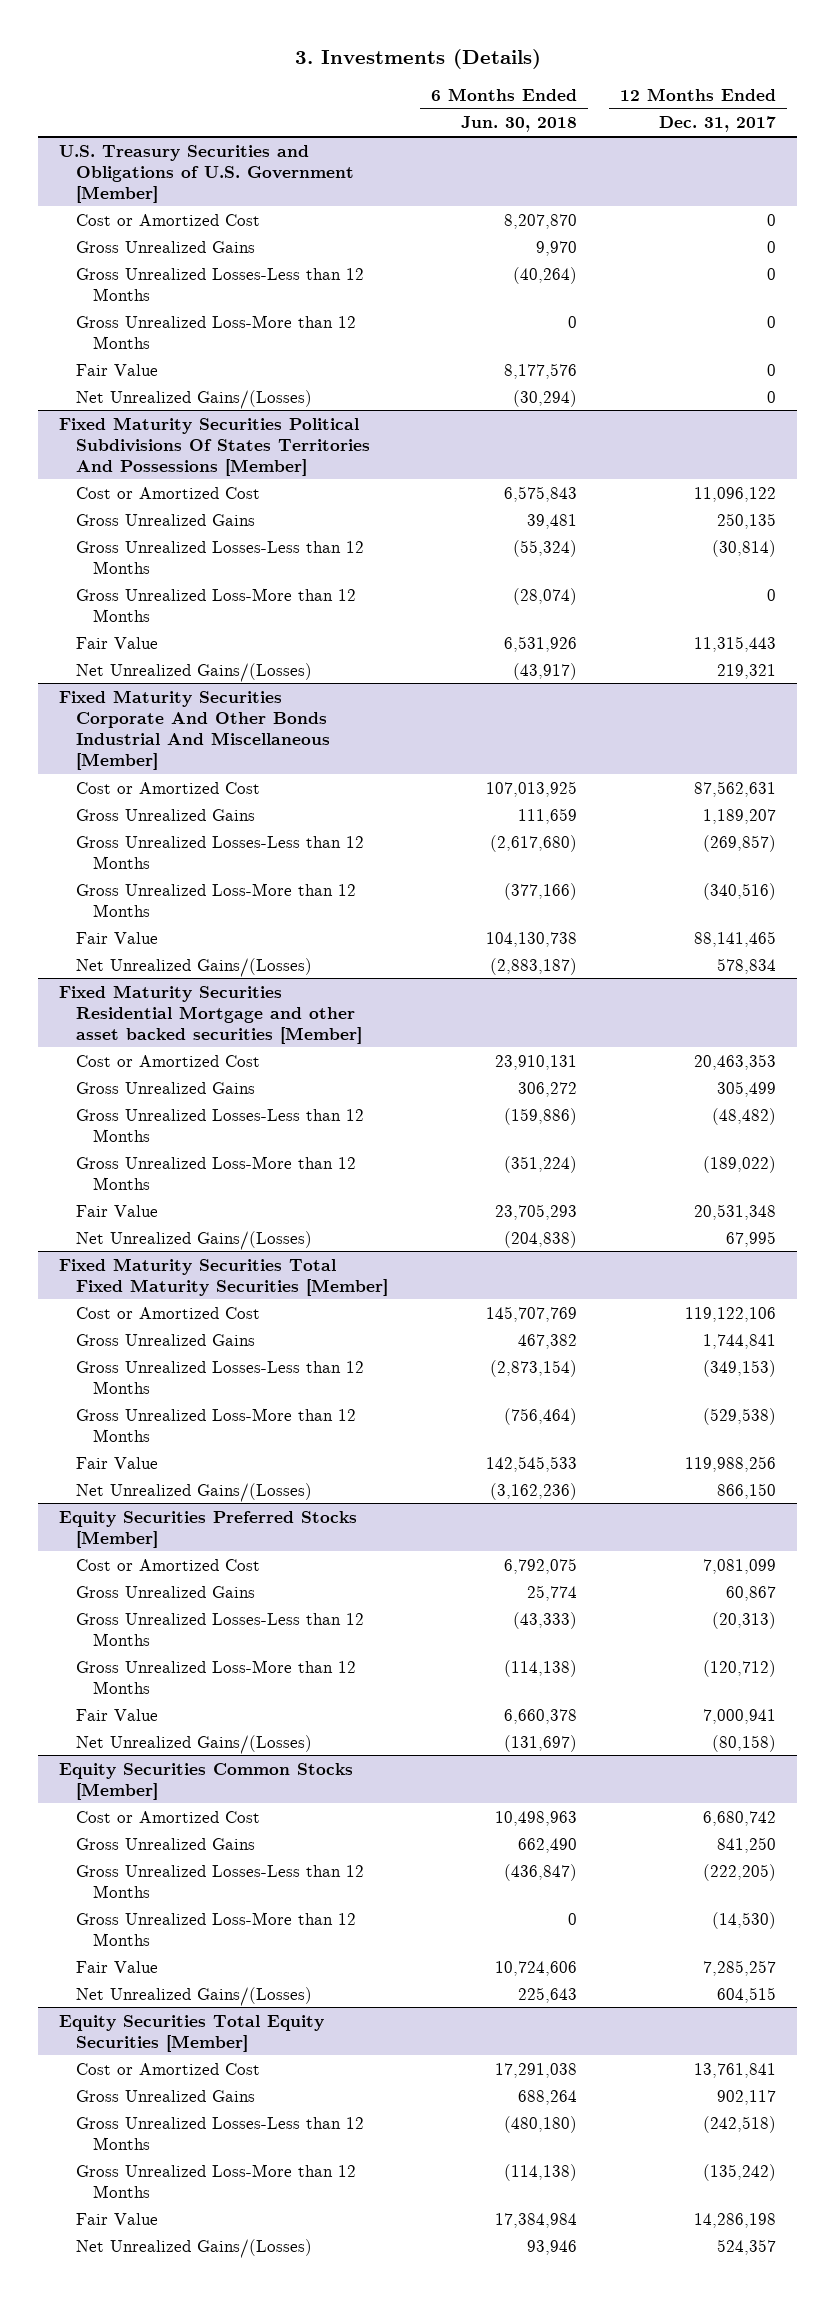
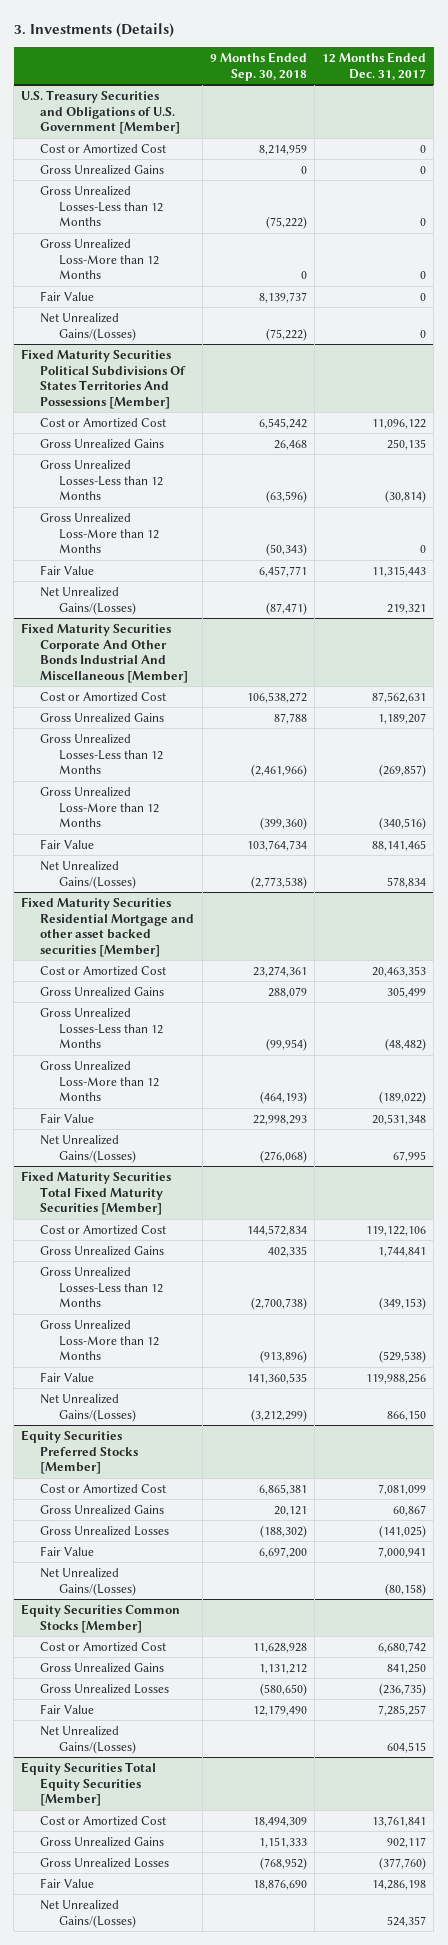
- | 6 Months Ended Jun. 30, 2018 | 12 Months Ended Dec. 31, 2017
+ | 9 Months Ended Sep. 30, 2018 | 12 Months Ended Dec. 31, 2017
@ Equity Securities Preferred Stocks [Member]
- Gross Unrealized Losses-Less than 12 Months | (43,333) | (20,313)
- Gross Unrealized Loss-More than 12 Months | (114,138) | (120,712)
+ Gross Unrealized Losses | (188,302) | (141,025)
@ Equity Securities Common Stocks [Member]
- Gross Unrealized Losses-Less than 12 Months | (436,847) | (222,205)
- Gross Unrealized Loss-More than 12 Months | 0 | (14,530)
+ Gross Unrealized Losses | (580,650) | (236,735)
@ Equity Securities Total Equity Securities [Member]
- Gross Unrealized Losses-Less than 12 Months | (480,180) | (242,518)
- Gross Unrealized Loss-More than 12 Months | (114,138) | (135,242)
+ Gross Unrealized Losses | (768,952) | (377,760)

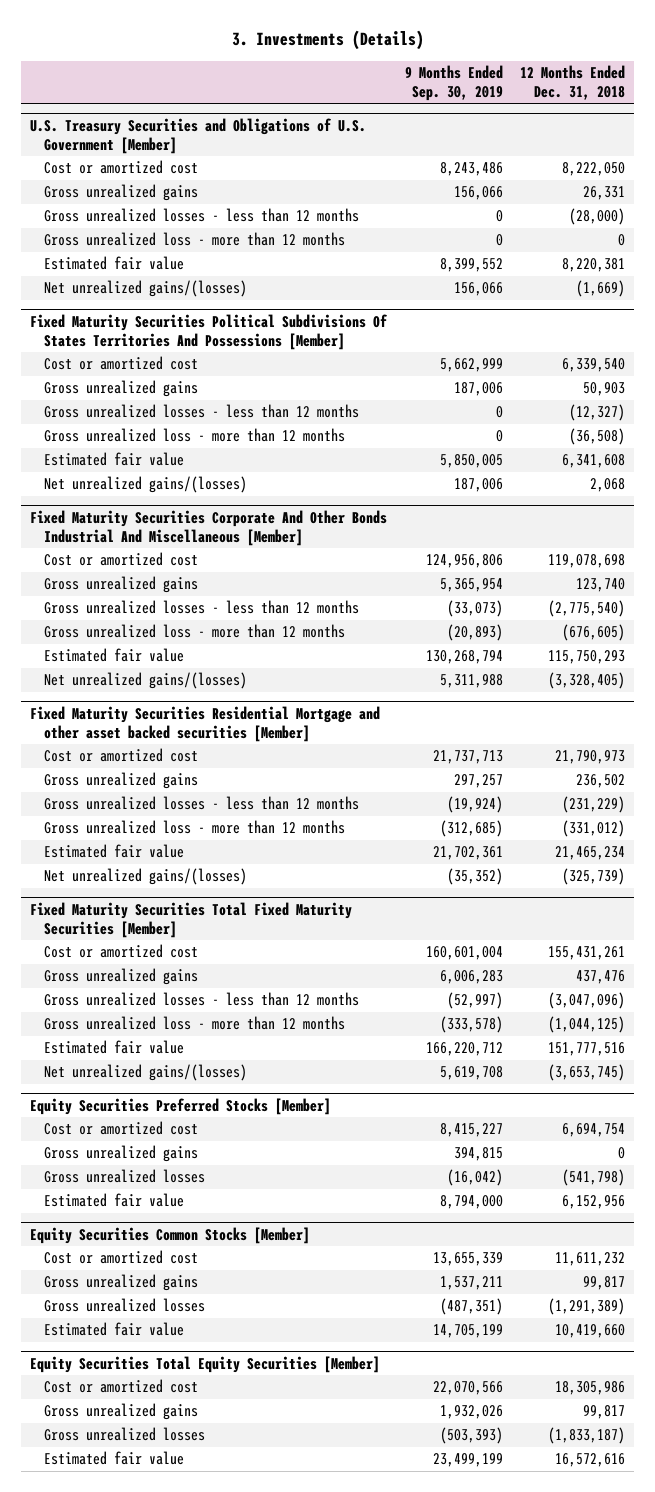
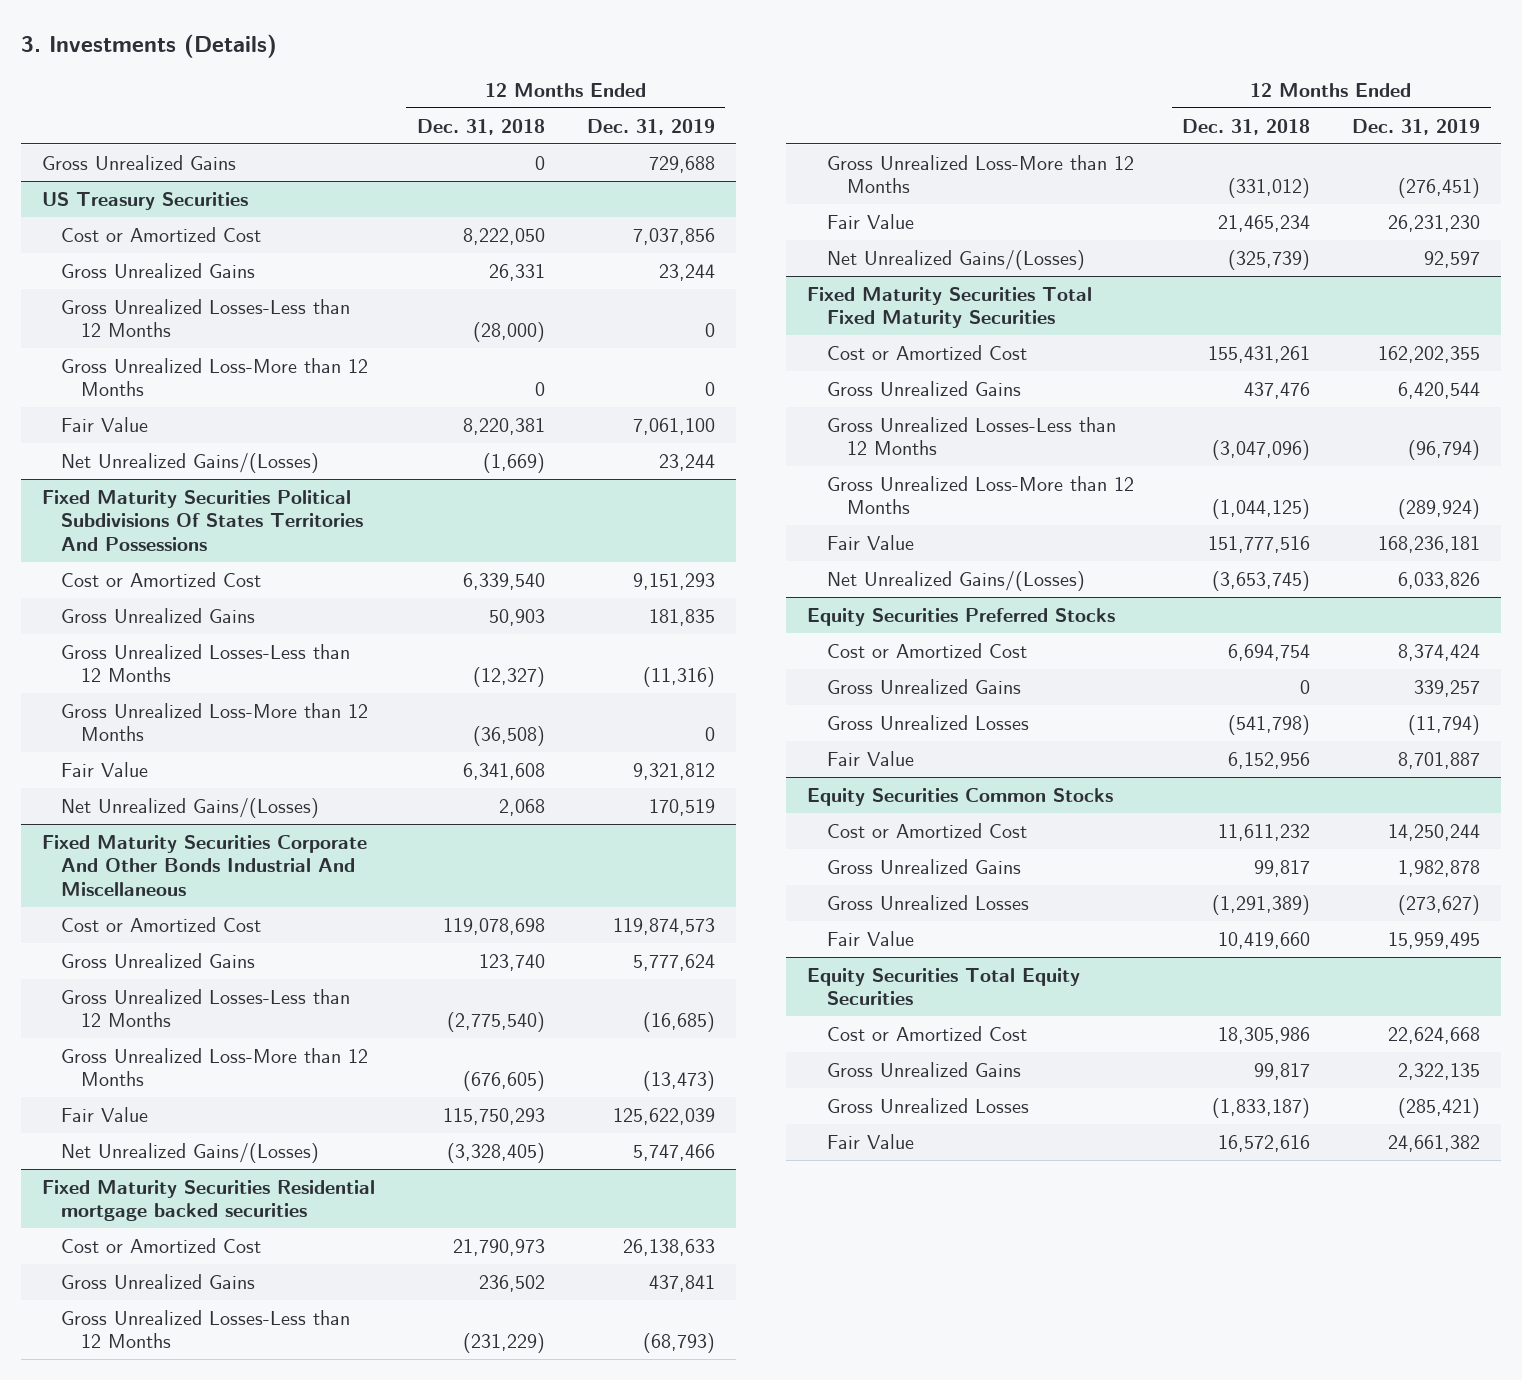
- | 9 Months Ended Sep. 30, 2019 | 12 Months Ended Dec. 31, 2018
+ | 12 Months Ended Dec. 31, 2018 | 12 Months Ended Dec. 31, 2019
- U.S. Treasury Securities and Obligations of U.S. Government [Member]
- Cost or amortized cost | 8,243,486 | 8,222,050
- Gross unrealized gains | 156,066 | 26,331
- Gross unrealized losses - less than 12 months | 0 | (28,000)
- Gross unrealized loss - more than 12 months | 0 | 0
- Estimated fair value | 8,399,552 | 8,220,381
- Net unrealized gains/(losses) | 156,066 | (1,669)
- Fixed Maturity Securities Political Subdivisions Of States Territories And Possessions [Member]
- Cost or amortized cost | 5,662,999 | 6,339,540
- Gross unrealized gains | 187,006 | 50,903
- Gross unrealized losses - less than 12 months | 0 | (12,327)
- Gross unrealized loss - more than 12 months | 0 | (36,508)
- Estimated fair value | 5,850,005 | 6,341,608
- Net unrealized gains/(losses) | 187,006 | 2,068
- Fixed Maturity Securities Corporate And Other Bonds Industrial And Miscellaneous [Member]
- Cost or amortized cost | 124,956,806 | 119,078,698
- Gross unrealized gains | 5,365,954 | 123,740
- Gross unrealized losses - less than 12 months | (33,073) | (2,775,540)
- Gross unrealized loss - more than 12 months | (20,893) | (676,605)
- Estimated fair value | 130,268,794 | 115,750,293
- Net unrealized gains/(losses) | 5,311,988 | (3,328,405)
- Fixed Maturity Securities Residential Mortgage and other asset backed securities [Member]
- Cost or amortized cost | 21,737,713 | 21,790,973
- Gross unrealized gains | 297,257 | 236,502
- Gross unrealized losses - less than 12 months | (19,924) | (231,229)
- Gross unrealized loss - more than 12 months | (312,685) | (331,012)
- Estimated fair value | 21,702,361 | 21,465,234
- Net unrealized gains/(losses) | (35,352) | (325,739)
- Fixed Maturity Securities Total Fixed Maturity Securities [Member]
- Cost or amortized cost | 160,601,004 | 155,431,261
- Gross unrealized gains | 6,006,283 | 437,476
- Gross unrealized losses - less than 12 months | (52,997) | (3,047,096)
- Gross unrealized loss - more than 12 months | (333,578) | (1,044,125)
- Estimated fair value | 166,220,712 | 151,777,516
- Net unrealized gains/(losses) | 5,619,708 | (3,653,745)
- Equity Securities Preferred Stocks [Member]
- Cost or amortized cost | 8,415,227 | 6,694,754
- Gross unrealized gains | 394,815 | 0
- Gross unrealized losses | (16,042) | (541,798)
- Estimated fair value | 8,794,000 | 6,152,956
- Equity Securities Common Stocks [Member]
- Cost or amortized cost | 13,655,339 | 11,611,232
- Gross unrealized gains | 1,537,211 | 99,817
- Gross unrealized losses | (487,351) | (1,291,389)
- Estimated fair value | 14,705,199 | 10,419,660
- Equity Securities Total Equity Securities [Member]
- Cost or amortized cost | 22,070,566 | 18,305,986
- Gross unrealized gains | 1,932,026 | 99,817
- Gross unrealized losses | (503,393) | (1,833,187)
- Estimated fair value | 23,499,199 | 16,572,616
+ Gross Unrealized Gains | 0 | 729,688
+ US Treasury Securities
+ Cost or Amortized Cost | 8,222,050 | 7,037,856
+ Gross Unrealized Gains | 26,331 | 23,244
+ Gross Unrealized Losses-Less than 12 Months | (28,000) | 0
+ Gross Unrealized Loss-More than 12 Months | 0 | 0
+ Fair Value | 8,220,381 | 7,061,100
+ Net Unrealized Gains/(Losses) | (1,669) | 23,244
+ Fixed Maturity Securities Political Subdivisions Of States Territories And Possessions
+ Cost or Amortized Cost | 6,339,540 | 9,151,293
+ Gross Unrealized Gains | 50,903 | 181,835
+ Gross Unrealized Losses-Less than 12 Months | (12,327) | (11,316)
+ Gross Unrealized Loss-More than 12 Months | (36,508) | 0
+ Fair Value | 6,341,608 | 9,321,812
+ Net Unrealized Gains/(Losses) | 2,068 | 170,519
+ Fixed Maturity Securities Corporate And Other Bonds Industrial And Miscellaneous
+ Cost or Amortized Cost | 119,078,698 | 119,874,573
+ Gross Unrealized Gains | 123,740 | 5,777,624
+ Gross Unrealized Losses-Less than 12 Months | (2,775,540) | (16,685)
+ Gross Unrealized Loss-More than 12 Months | (676,605) | (13,473)
+ Fair Value | 115,750,293 | 125,622,039
+ Net Unrealized Gains/(Losses) | (3,328,405) | 5,747,466
+ Fixed Maturity Securities Residential mortgage backed securities
+ Cost or Amortized Cost | 21,790,973 | 26,138,633
+ Gross Unrealized Gains | 236,502 | 437,841
+ Gross Unrealized Losses-Less than 12 Months | (231,229) | (68,793)
+ Gross Unrealized Loss-More than 12 Months | (331,012) | (276,451)
+ Fair Value | 21,465,234 | 26,231,230
+ Net Unrealized Gains/(Losses) | (325,739) | 92,597
+ Fixed Maturity Securities Total Fixed Maturity Securities
+ Cost or Amortized Cost | 155,431,261 | 162,202,355
+ Gross Unrealized Gains | 437,476 | 6,420,544
+ Gross Unrealized Losses-Less than 12 Months | (3,047,096) | (96,794)
+ Gross Unrealized Loss-More than 12 Months | (1,044,125) | (289,924)
+ Fair Value | 151,777,516 | 168,236,181
+ Net Unrealized Gains/(Losses) | (3,653,745) | 6,033,826
+ Equity Securities Preferred Stocks
+ Cost or Amortized Cost | 6,694,754 | 8,374,424
+ Gross Unrealized Gains | 0 | 339,257
+ Gross Unrealized Losses | (541,798) | (11,794)
+ Fair Value | 6,152,956 | 8,701,887
+ Equity Securities Common Stocks
+ Cost or Amortized Cost | 11,611,232 | 14,250,244
+ Gross Unrealized Gains | 99,817 | 1,982,878
+ Gross Unrealized Losses | (1,291,389) | (273,627)
+ Fair Value | 10,419,660 | 15,959,495
+ Equity Securities Total Equity Securities
+ Cost or Amortized Cost | 18,305,986 | 22,624,668
+ Gross Unrealized Gains | 99,817 | 2,322,135
+ Gross Unrealized Losses | (1,833,187) | (285,421)
+ Fair Value | 16,572,616 | 24,661,382

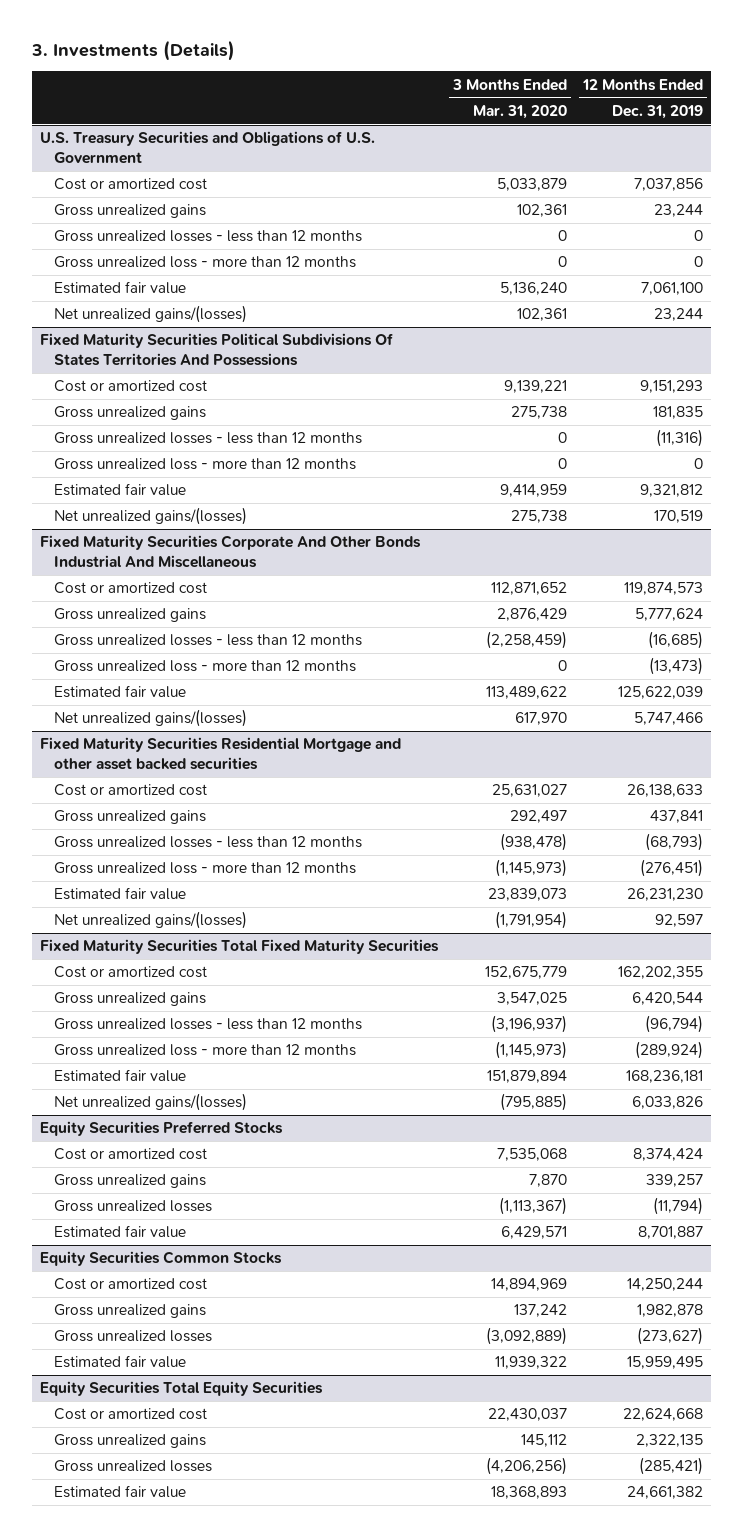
- | 12 Months Ended Dec. 31, 2018 | 12 Months Ended Dec. 31, 2019
+ | 3 Months Ended Mar. 31, 2020 | 12 Months Ended Dec. 31, 2019
- Gross Unrealized Gains | 0 | 729,688
- US Treasury Securities
- Cost or Amortized Cost | 8,222,050 | 7,037,856
- Gross Unrealized Gains | 26,331 | 23,244
- Gross Unrealized Losses-Less than 12 Months | (28,000) | 0
- Gross Unrealized Loss-More than 12 Months | 0 | 0
- Fair Value | 8,220,381 | 7,061,100
- Net Unrealized Gains/(Losses) | (1,669) | 23,244
+ U.S. Treasury Securities and Obligations of U.S. Government
+ Cost or amortized cost | 5,033,879 | 7,037,856
+ Gross unrealized gains | 102,361 | 23,244
+ Gross unrealized losses - less than 12 months | 0 | 0
+ Gross unrealized loss - more than 12 months | 0 | 0
+ Estimated fair value | 5,136,240 | 7,061,100
+ Net unrealized gains/(losses) | 102,361 | 23,244
@ Fixed Maturity Securities Political Subdivisions Of States Territories And Possessions
- Cost or Amortized Cost | 6,339,540 | 9,151,293
- Gross Unrealized Gains | 50,903 | 181,835
- Gross Unrealized Losses-Less than 12 Months | (12,327) | (11,316)
- Gross Unrealized Loss-More than 12 Months | (36,508) | 0
- Fair Value | 6,341,608 | 9,321,812
- Net Unrealized Gains/(Losses) | 2,068 | 170,519
+ Cost or amortized cost | 9,139,221 | 9,151,293
+ Gross unrealized gains | 275,738 | 181,835
+ Gross unrealized losses - less than 12 months | 0 | (11,316)
+ Gross unrealized loss - more than 12 months | 0 | 0
+ Estimated fair value | 9,414,959 | 9,321,812
+ Net unrealized gains/(losses) | 275,738 | 170,519
@ Fixed Maturity Securities Corporate And Other Bonds Industrial And Miscellaneous
- Cost or Amortized Cost | 119,078,698 | 119,874,573
- Gross Unrealized Gains | 123,740 | 5,777,624
- Gross Unrealized Losses-Less than 12 Months | (2,775,540) | (16,685)
- Gross Unrealized Loss-More than 12 Months | (676,605) | (13,473)
- Fair Value | 115,750,293 | 125,622,039
- Net Unrealized Gains/(Losses) | (3,328,405) | 5,747,466
- Fixed Maturity Securities Residential mortgage backed securities
- Cost or Amortized Cost | 21,790,973 | 26,138,633
- Gross Unrealized Gains | 236,502 | 437,841
- Gross Unrealized Losses-Less than 12 Months | (231,229) | (68,793)
- Gross Unrealized Loss-More than 12 Months | (331,012) | (276,451)
- Fair Value | 21,465,234 | 26,231,230
- Net Unrealized Gains/(Losses) | (325,739) | 92,597
@ Fixed Maturity Securities Corporate And Other Bonds Industrial And Miscellaneous
+ Cost or amortized cost | 112,871,652 | 119,874,573
+ Gross unrealized gains | 2,876,429 | 5,777,624
+ Gross unrealized losses - less than 12 months | (2,258,459) | (16,685)
+ Gross unrealized loss - more than 12 months | 0 | (13,473)
+ Estimated fair value | 113,489,622 | 125,622,039
+ Net unrealized gains/(losses) | 617,970 | 5,747,466
+ Fixed Maturity Securities Residential Mortgage and other asset backed securities
+ Cost or amortized cost | 25,631,027 | 26,138,633
+ Gross unrealized gains | 292,497 | 437,841
+ Gross unrealized losses - less than 12 months | (938,478) | (68,793)
+ Gross unrealized loss - more than 12 months | (1,145,973) | (276,451)
+ Estimated fair value | 23,839,073 | 26,231,230
+ Net unrealized gains/(losses) | (1,791,954) | 92,597
@ Fixed Maturity Securities Total Fixed Maturity Securities
- Cost or Amortized Cost | 155,431,261 | 162,202,355
- Gross Unrealized Gains | 437,476 | 6,420,544
- Gross Unrealized Losses-Less than 12 Months | (3,047,096) | (96,794)
- Gross Unrealized Loss-More than 12 Months | (1,044,125) | (289,924)
- Fair Value | 151,777,516 | 168,236,181
- Net Unrealized Gains/(Losses) | (3,653,745) | 6,033,826
+ Cost or amortized cost | 152,675,779 | 162,202,355
+ Gross unrealized gains | 3,547,025 | 6,420,544
+ Gross unrealized losses - less than 12 months | (3,196,937) | (96,794)
+ Gross unrealized loss - more than 12 months | (1,145,973) | (289,924)
+ Estimated fair value | 151,879,894 | 168,236,181
+ Net unrealized gains/(losses) | (795,885) | 6,033,826
@ Equity Securities Preferred Stocks
- Cost or Amortized Cost | 6,694,754 | 8,374,424
- Gross Unrealized Gains | 0 | 339,257
- Gross Unrealized Losses | (541,798) | (11,794)
- Fair Value | 6,152,956 | 8,701,887
+ Cost or amortized cost | 7,535,068 | 8,374,424
+ Gross unrealized gains | 7,870 | 339,257
+ Gross unrealized losses | (1,113,367) | (11,794)
+ Estimated fair value | 6,429,571 | 8,701,887
@ Equity Securities Common Stocks
- Cost or Amortized Cost | 11,611,232 | 14,250,244
- Gross Unrealized Gains | 99,817 | 1,982,878
- Gross Unrealized Losses | (1,291,389) | (273,627)
- Fair Value | 10,419,660 | 15,959,495
+ Cost or amortized cost | 14,894,969 | 14,250,244
+ Gross unrealized gains | 137,242 | 1,982,878
+ Gross unrealized losses | (3,092,889) | (273,627)
+ Estimated fair value | 11,939,322 | 15,959,495
@ Equity Securities Total Equity Securities
- Cost or Amortized Cost | 18,305,986 | 22,624,668
- Gross Unrealized Gains | 99,817 | 2,322,135
- Gross Unrealized Losses | (1,833,187) | (285,421)
- Fair Value | 16,572,616 | 24,661,382
+ Cost or amortized cost | 22,430,037 | 22,624,668
+ Gross unrealized gains | 145,112 | 2,322,135
+ Gross unrealized losses | (4,206,256) | (285,421)
+ Estimated fair value | 18,368,893 | 24,661,382

